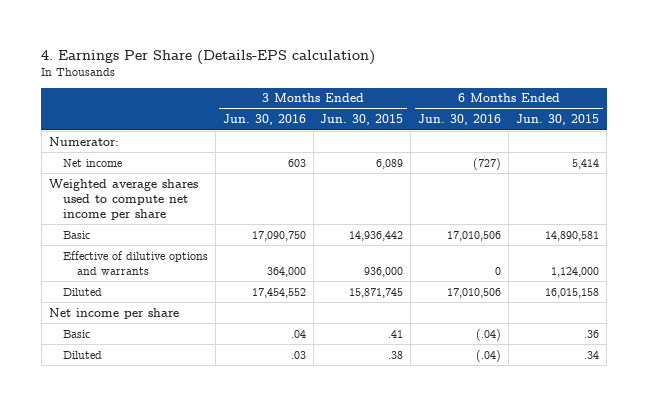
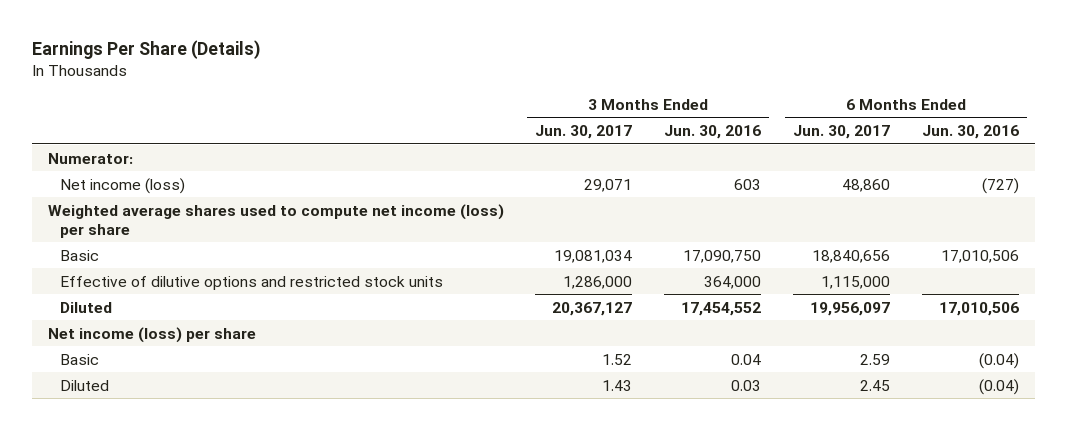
- 4. Earnings Per Share (Details-EPS calculation)
+ Earnings Per Share (Details)
- | 3 Months Ended Jun. 30, 2016 | 3 Months Ended Jun. 30, 2015 | 6 Months Ended Jun. 30, 2016 | 6 Months Ended Jun. 30, 2015
+ | 3 Months Ended Jun. 30, 2017 | 3 Months Ended Jun. 30, 2016 | 6 Months Ended Jun. 30, 2017 | 6 Months Ended Jun. 30, 2016
- Net income | 603 | 6,089 | (727) | 5,414
- Weighted average shares used to compute net income per share
+ Net income (loss) | 29,071 | 603 | 48,860 | (727)
+ Weighted average shares used to compute net income (loss) per share
- Effective of dilutive options and warrants | 364,000 | 936,000 | 0 | 1,124,000
+ Effective of dilutive options and restricted stock units | 1,286,000 | 364,000 | 1,115,000 |
- Net income per share
- Basic | .04 | .41 | (.04) | .36
- Diluted | .03 | .38 | (.04) | .34
+ Net income (loss) per share
+ Basic | 1.52 | 0.04 | 2.59 | (0.04)
+ Diluted | 1.43 | 0.03 | 2.45 | (0.04)

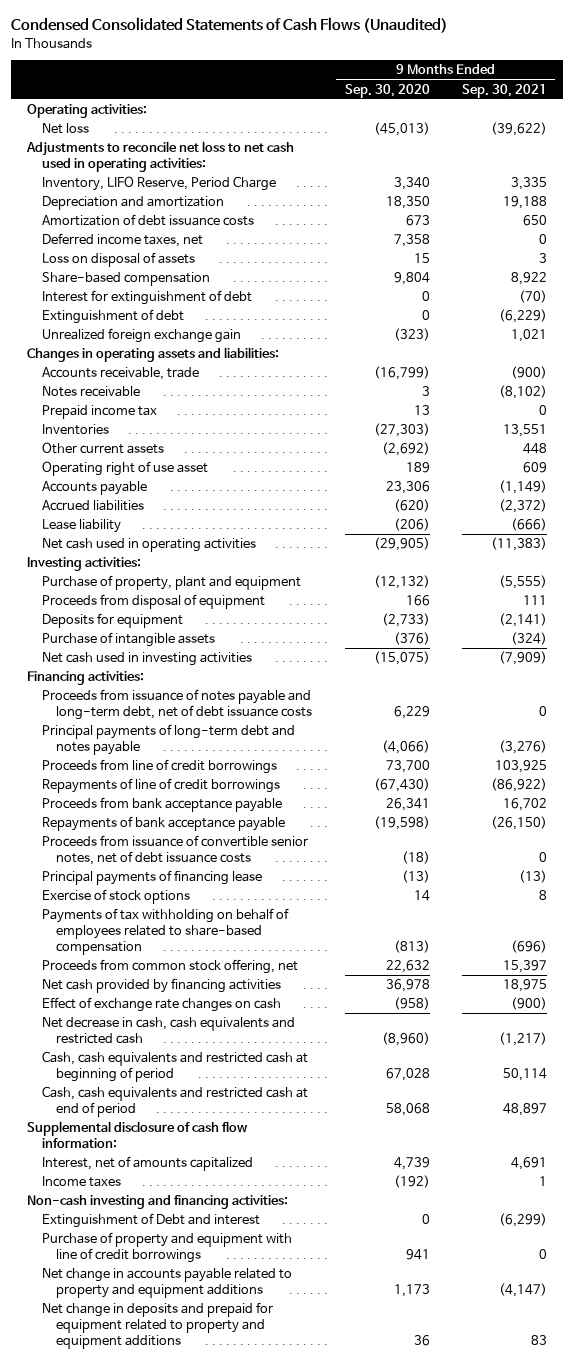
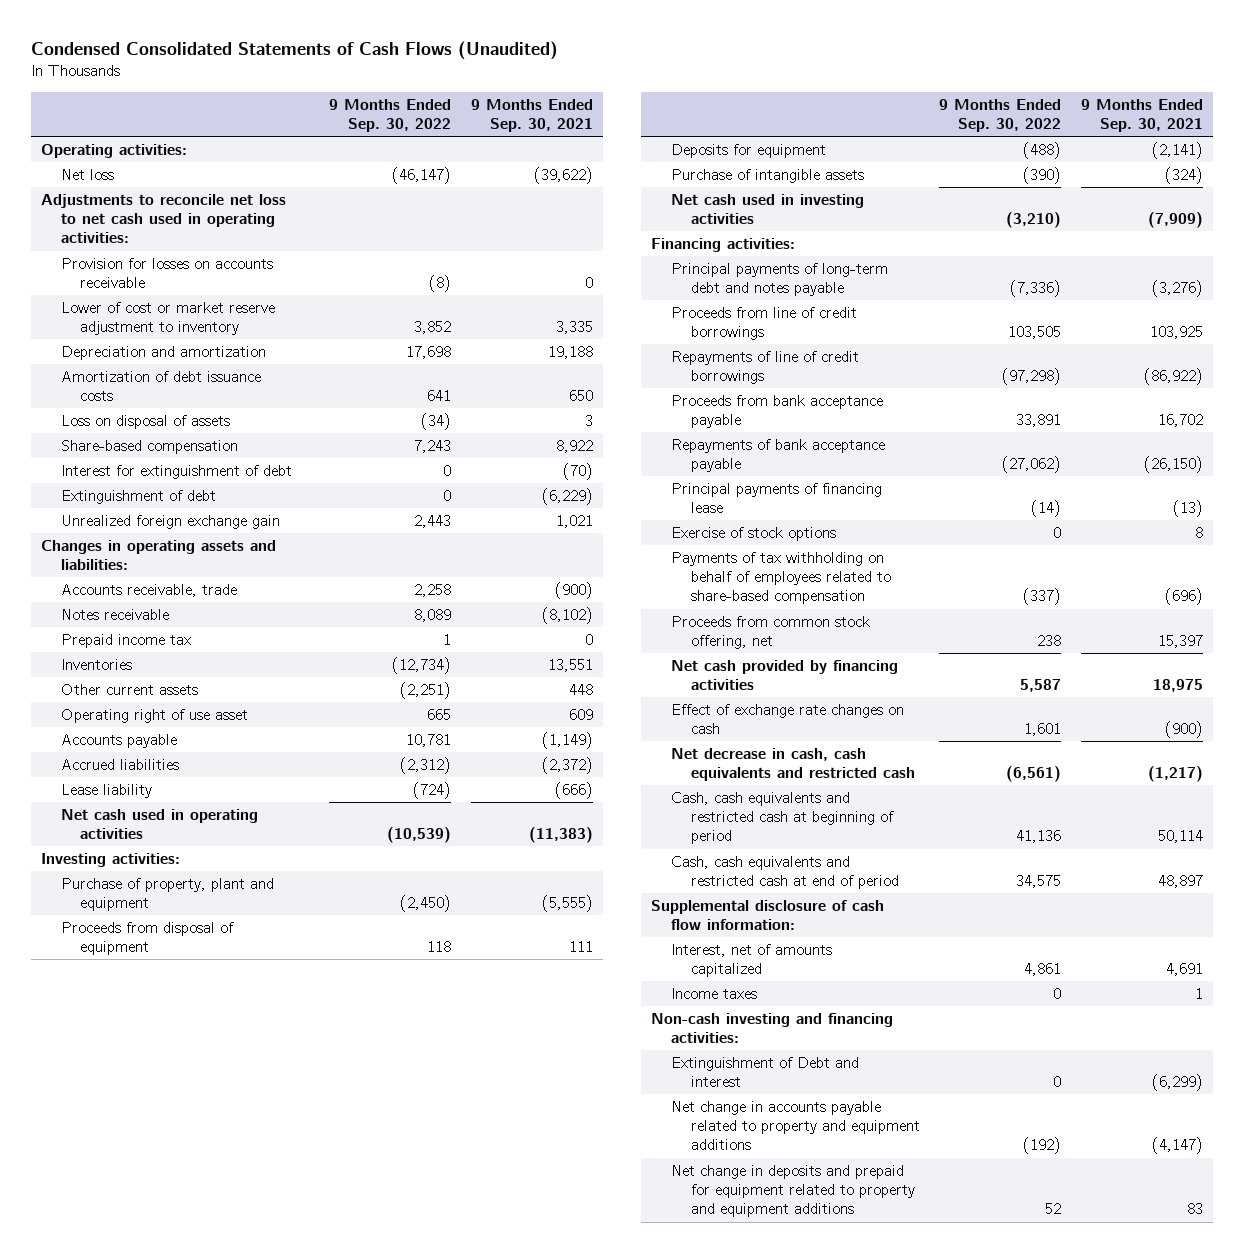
- | 9 Months Ended Sep. 30, 2020 | 9 Months Ended Sep. 30, 2021
+ | 9 Months Ended Sep. 30, 2022 | 9 Months Ended Sep. 30, 2021
- Inventory, LIFO Reserve, Period Charge | 3,340 | 3,335
+ Provision for losses on accounts receivable | (8) | 0
+ Lower of cost or market reserve adjustment to inventory | 3,852 | 3,335
- Deferred income taxes, net | 7,358 | 0
- Proceeds from issuance of notes payable and long-term debt, net of debt issuance costs | 6,229 | 0
- Proceeds from issuance of convertible senior notes, net of debt issuance costs | (18) | 0
- Purchase of property and equipment with line of credit borrowings | 941 | 0

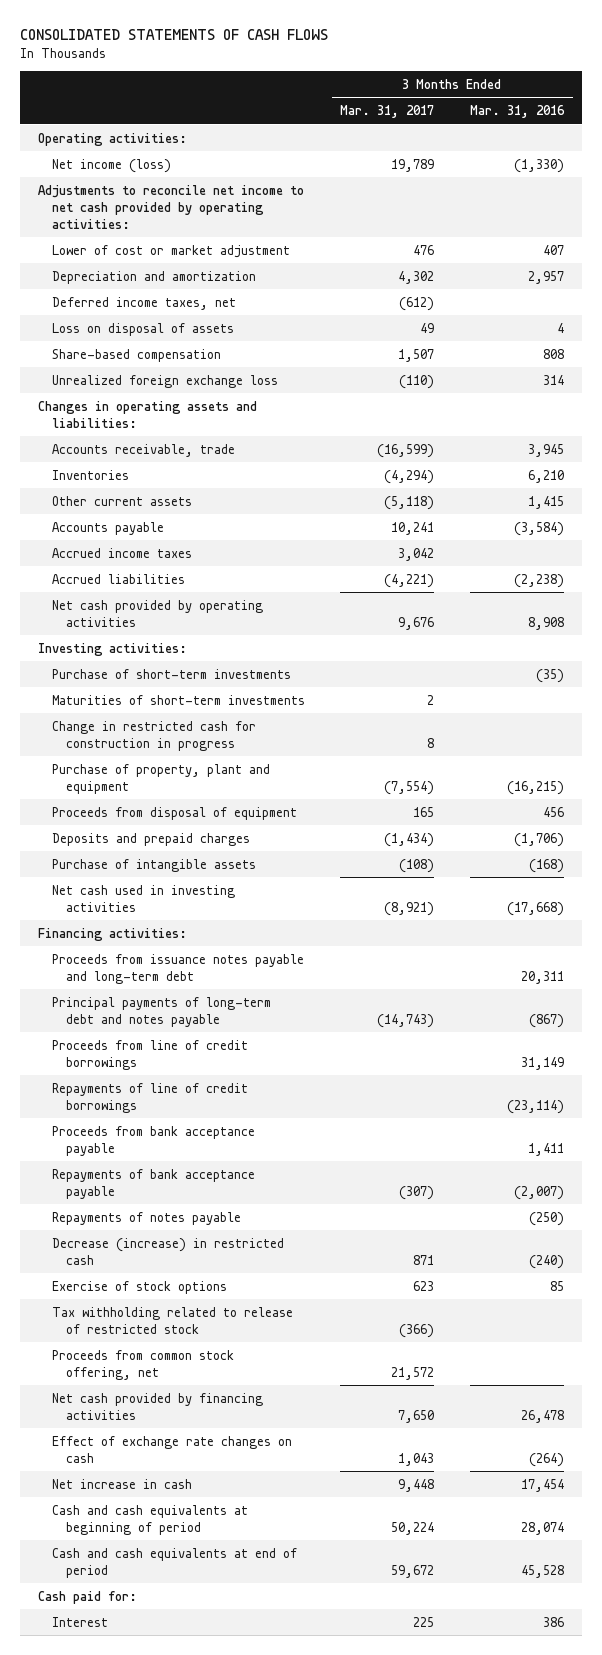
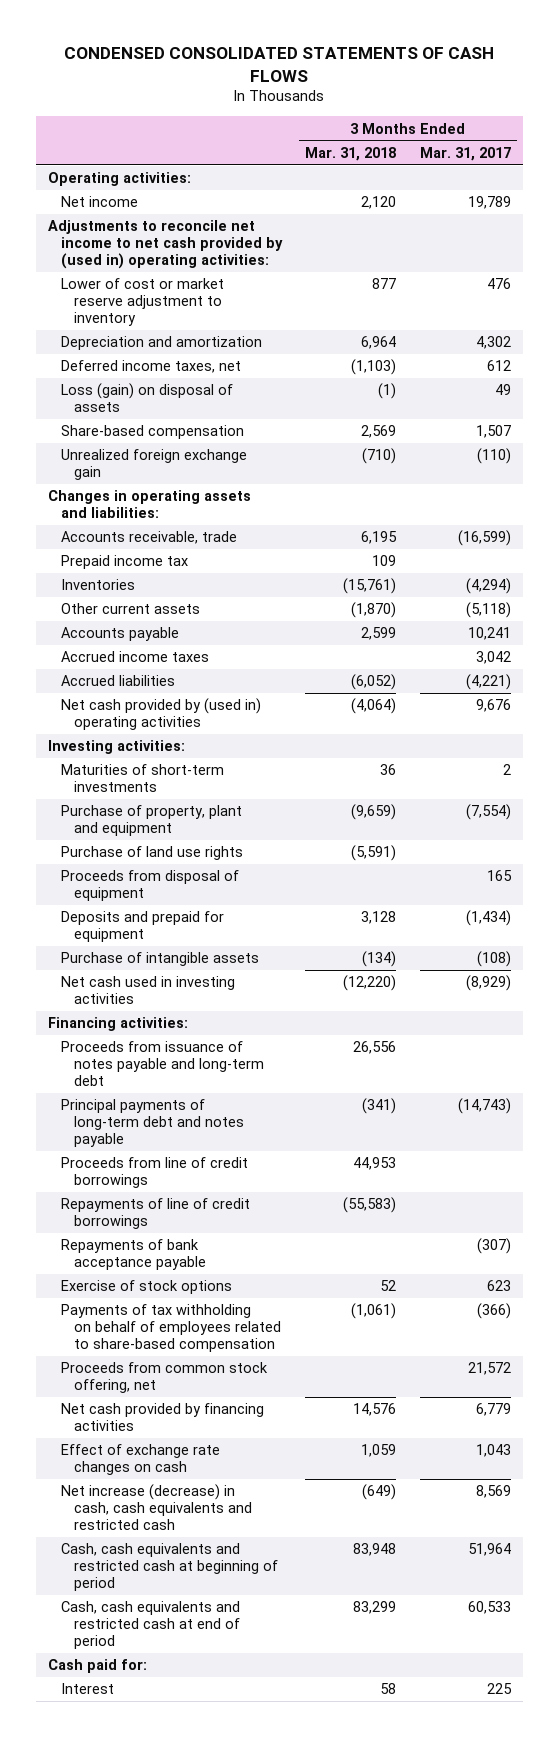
- CONSOLIDATED STATEMENTS OF CASH FLOWS
+ CONDENSED CONSOLIDATED STATEMENTS OF CASH FLOWS
- | 3 Months Ended Mar. 31, 2017 | 3 Months Ended Mar. 31, 2016
+ | 3 Months Ended Mar. 31, 2018 | 3 Months Ended Mar. 31, 2017
- Net income (loss) | 19,789 | (1,330)
- Adjustments to reconcile net income to net cash provided by operating activities:
- Lower of cost or market adjustment | 476 | 407
+ Net income | 2,120 | 19,789
+ Adjustments to reconcile net income to net cash provided by (used in) operating activities:
+ Lower of cost or market reserve adjustment to inventory | 877 | 476
- Deferred income taxes, net | (612) |
- Loss on disposal of assets | 49 | 4
+ Deferred income taxes, net | (1,103) | 612
+ Loss (gain) on disposal of assets | (1) | 49
- Unrealized foreign exchange loss | (110) | 314
+ Unrealized foreign exchange gain | (710) | (110)
+ Prepaid income tax | 109 |
- Net cash provided by operating activities | 9,676 | 8,908
+ Net cash provided by (used in) operating activities | (4,064) | 9,676
- Purchase of short-term investments | | (35)
- Change in restricted cash for construction in progress | 8 |
+ Purchase of land use rights | (5,591) |
- Deposits and prepaid charges | (1,434) | (1,706)
+ Deposits and prepaid for equipment | 3,128 | (1,434)
- Net cash used in investing activities | (8,921) | (17,668)
+ Net cash used in investing activities | (12,220) | (8,929)
- Proceeds from issuance notes payable and long-term debt | | 20,311
+ Proceeds from issuance of notes payable and long-term debt | 26,556 |
- Proceeds from bank acceptance payable | | 1,411
- Repayments of notes payable | | (250)
- Decrease (increase) in restricted cash | 871 | (240)
- Tax withholding related to release of restricted stock | (366) |
+ Payments of tax withholding on behalf of employees related to share-based compensation | (1,061) | (366)
- Net cash provided by financing activities | 7,650 | 26,478
+ Net cash provided by financing activities | 14,576 | 6,779
- Net increase in cash | 9,448 | 17,454
- Cash and cash equivalents at beginning of period | 50,224 | 28,074
- Cash and cash equivalents at end of period | 59,672 | 45,528
+ Net increase (decrease) in cash, cash equivalents and restricted cash | (649) | 8,569
+ Cash, cash equivalents and restricted cash at beginning of period | 83,948 | 51,964
+ Cash, cash equivalents and restricted cash at end of period | 83,299 | 60,533

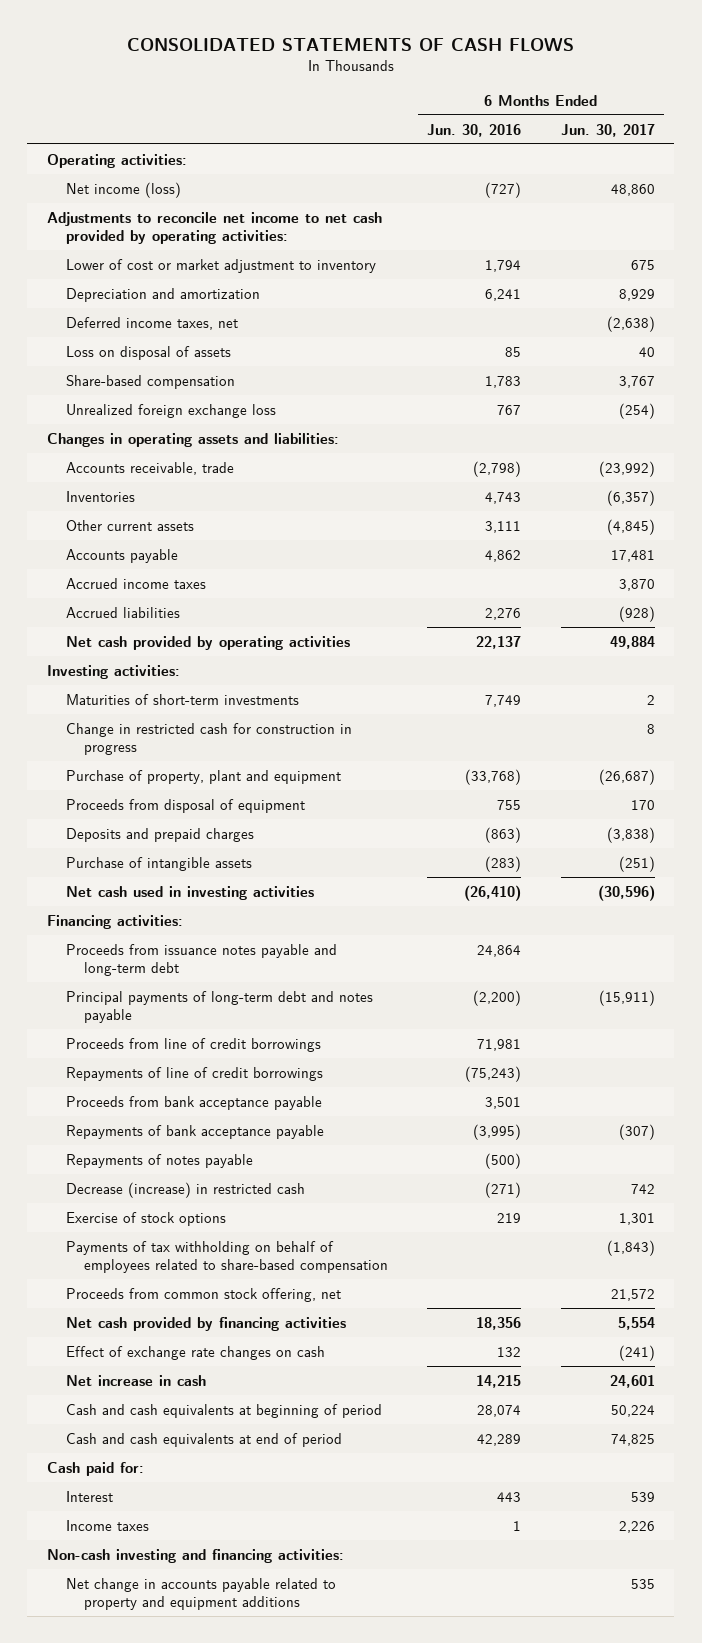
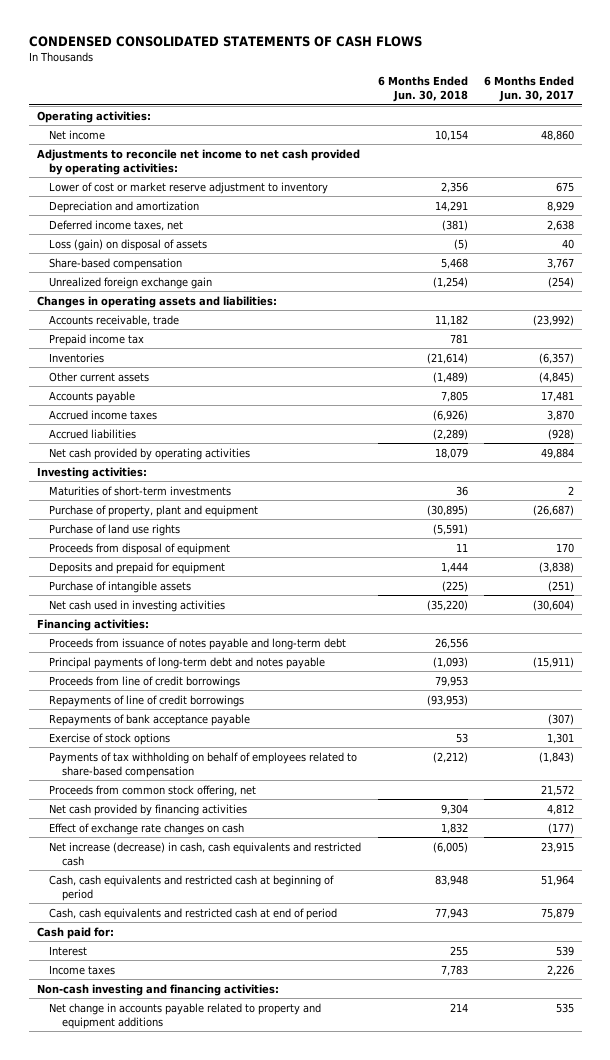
- CONSOLIDATED STATEMENTS OF CASH FLOWS
+ CONDENSED CONSOLIDATED STATEMENTS OF CASH FLOWS
- | 6 Months Ended Jun. 30, 2016 | 6 Months Ended Jun. 30, 2017
+ | 6 Months Ended Jun. 30, 2018 | 6 Months Ended Jun. 30, 2017
- Net income (loss) | (727) | 48,860
+ Net income | 10,154 | 48,860
- Lower of cost or market adjustment to inventory | 1,794 | 675
+ Lower of cost or market reserve adjustment to inventory | 2,356 | 675
- Deferred income taxes, net | | (2,638)
- Loss on disposal of assets | 85 | 40
+ Deferred income taxes, net | (381) | 2,638
+ Loss (gain) on disposal of assets | (5) | 40
- Unrealized foreign exchange loss | 767 | (254)
+ Unrealized foreign exchange gain | (1,254) | (254)
+ Prepaid income tax | 781 |
- Change in restricted cash for construction in progress | | 8
+ Purchase of land use rights | (5,591) |
- Deposits and prepaid charges | (863) | (3,838)
+ Deposits and prepaid for equipment | 1,444 | (3,838)
- Net cash used in investing activities | (26,410) | (30,596)
+ Net cash used in investing activities | (35,220) | (30,604)
- Proceeds from issuance notes payable and long-term debt | 24,864 |
+ Proceeds from issuance of notes payable and long-term debt | 26,556 |
- Proceeds from bank acceptance payable | 3,501 |
- Repayments of notes payable | (500) |
- Decrease (increase) in restricted cash | (271) | 742
- Net cash provided by financing activities | 18,356 | 5,554
- Effect of exchange rate changes on cash | 132 | (241)
- Net increase in cash | 14,215 | 24,601
- Cash and cash equivalents at beginning of period | 28,074 | 50,224
- Cash and cash equivalents at end of period | 42,289 | 74,825
+ Net cash provided by financing activities | 9,304 | 4,812
+ Effect of exchange rate changes on cash | 1,832 | (177)
+ Net increase (decrease) in cash, cash equivalents and restricted cash | (6,005) | 23,915
+ Cash, cash equivalents and restricted cash at beginning of period | 83,948 | 51,964
+ Cash, cash equivalents and restricted cash at end of period | 77,943 | 75,879

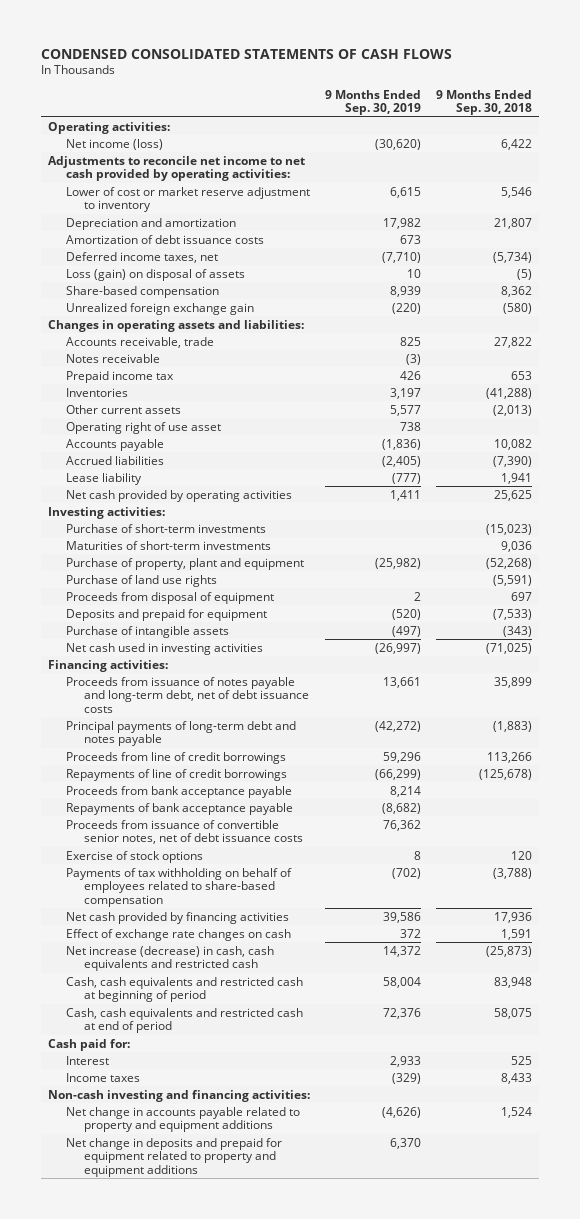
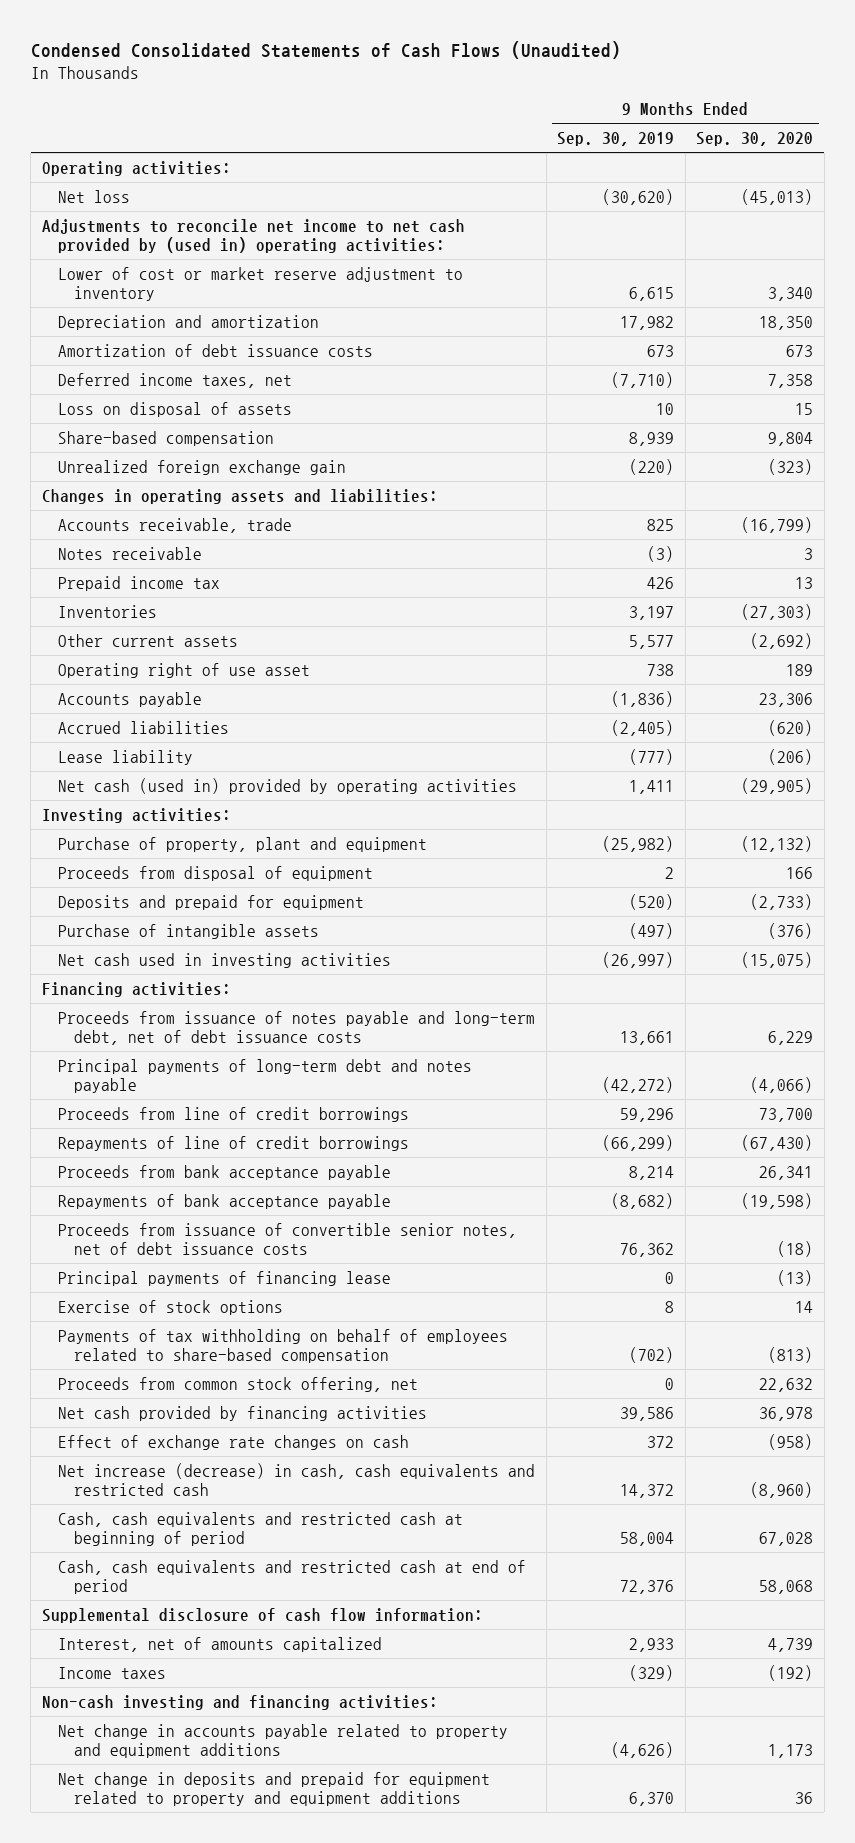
- CONDENSED CONSOLIDATED STATEMENTS OF CASH FLOWS
+ Condensed Consolidated Statements of Cash Flows (Unaudited)
- | 9 Months Ended Sep. 30, 2019 | 9 Months Ended Sep. 30, 2018
+ | 9 Months Ended Sep. 30, 2019 | 9 Months Ended Sep. 30, 2020
- Net income (loss) | (30,620) | 6,422
- Adjustments to reconcile net income to net cash provided by operating activities:
+ Net loss | (30,620) | (45,013)
+ Adjustments to reconcile net income to net cash provided by (used in) operating activities:
- Loss (gain) on disposal of assets | 10 | (5)
+ Loss on disposal of assets | 10 | 15
- Net cash provided by operating activities | 1,411 | 25,625
+ Net cash (used in) provided by operating activities | 1,411 | (29,905)
- Purchase of short-term investments | | (15,023)
- Maturities of short-term investments | | 9,036
- Purchase of land use rights | | (5,591)
+ Principal payments of financing lease | 0 | (13)
+ Proceeds from common stock offering, net | 0 | 22,632
- Cash paid for:
- Interest | 2,933 | 525
+ Supplemental disclosure of cash flow information:
+ Interest, net of amounts capitalized | 2,933 | 4,739

